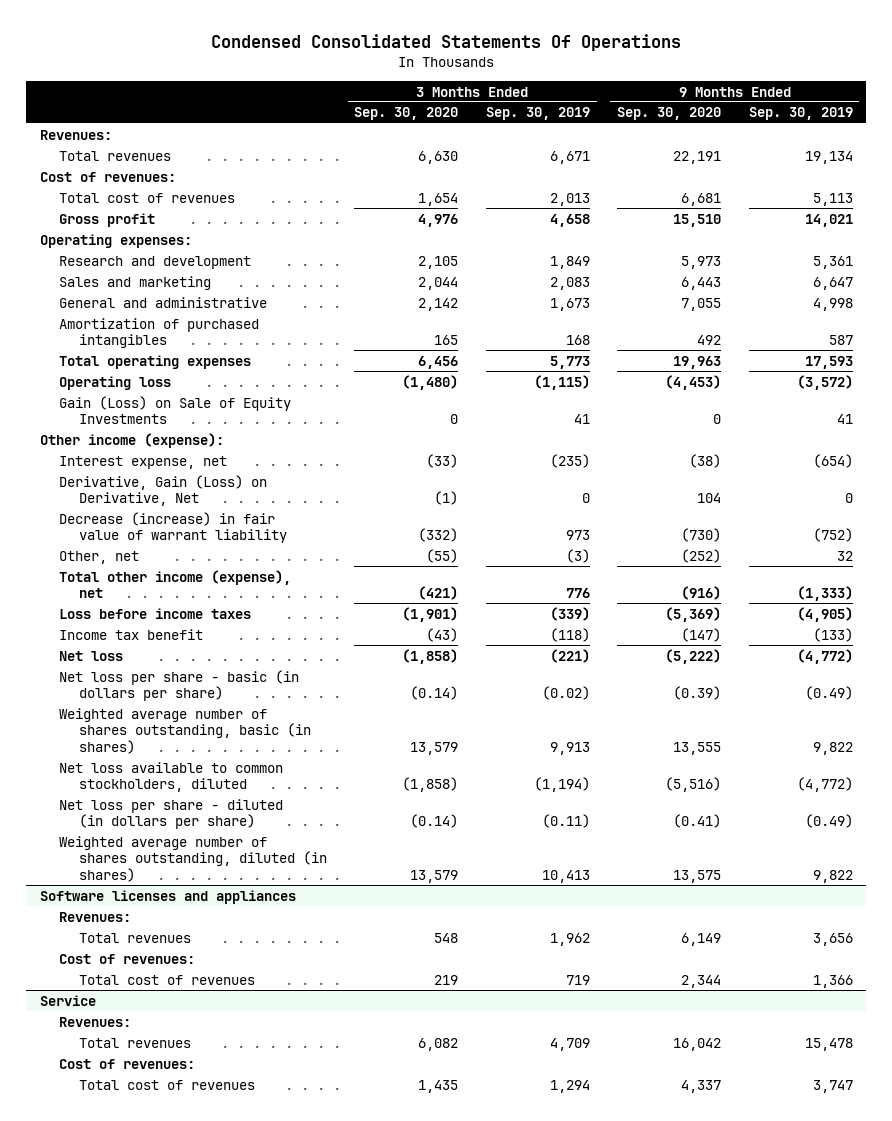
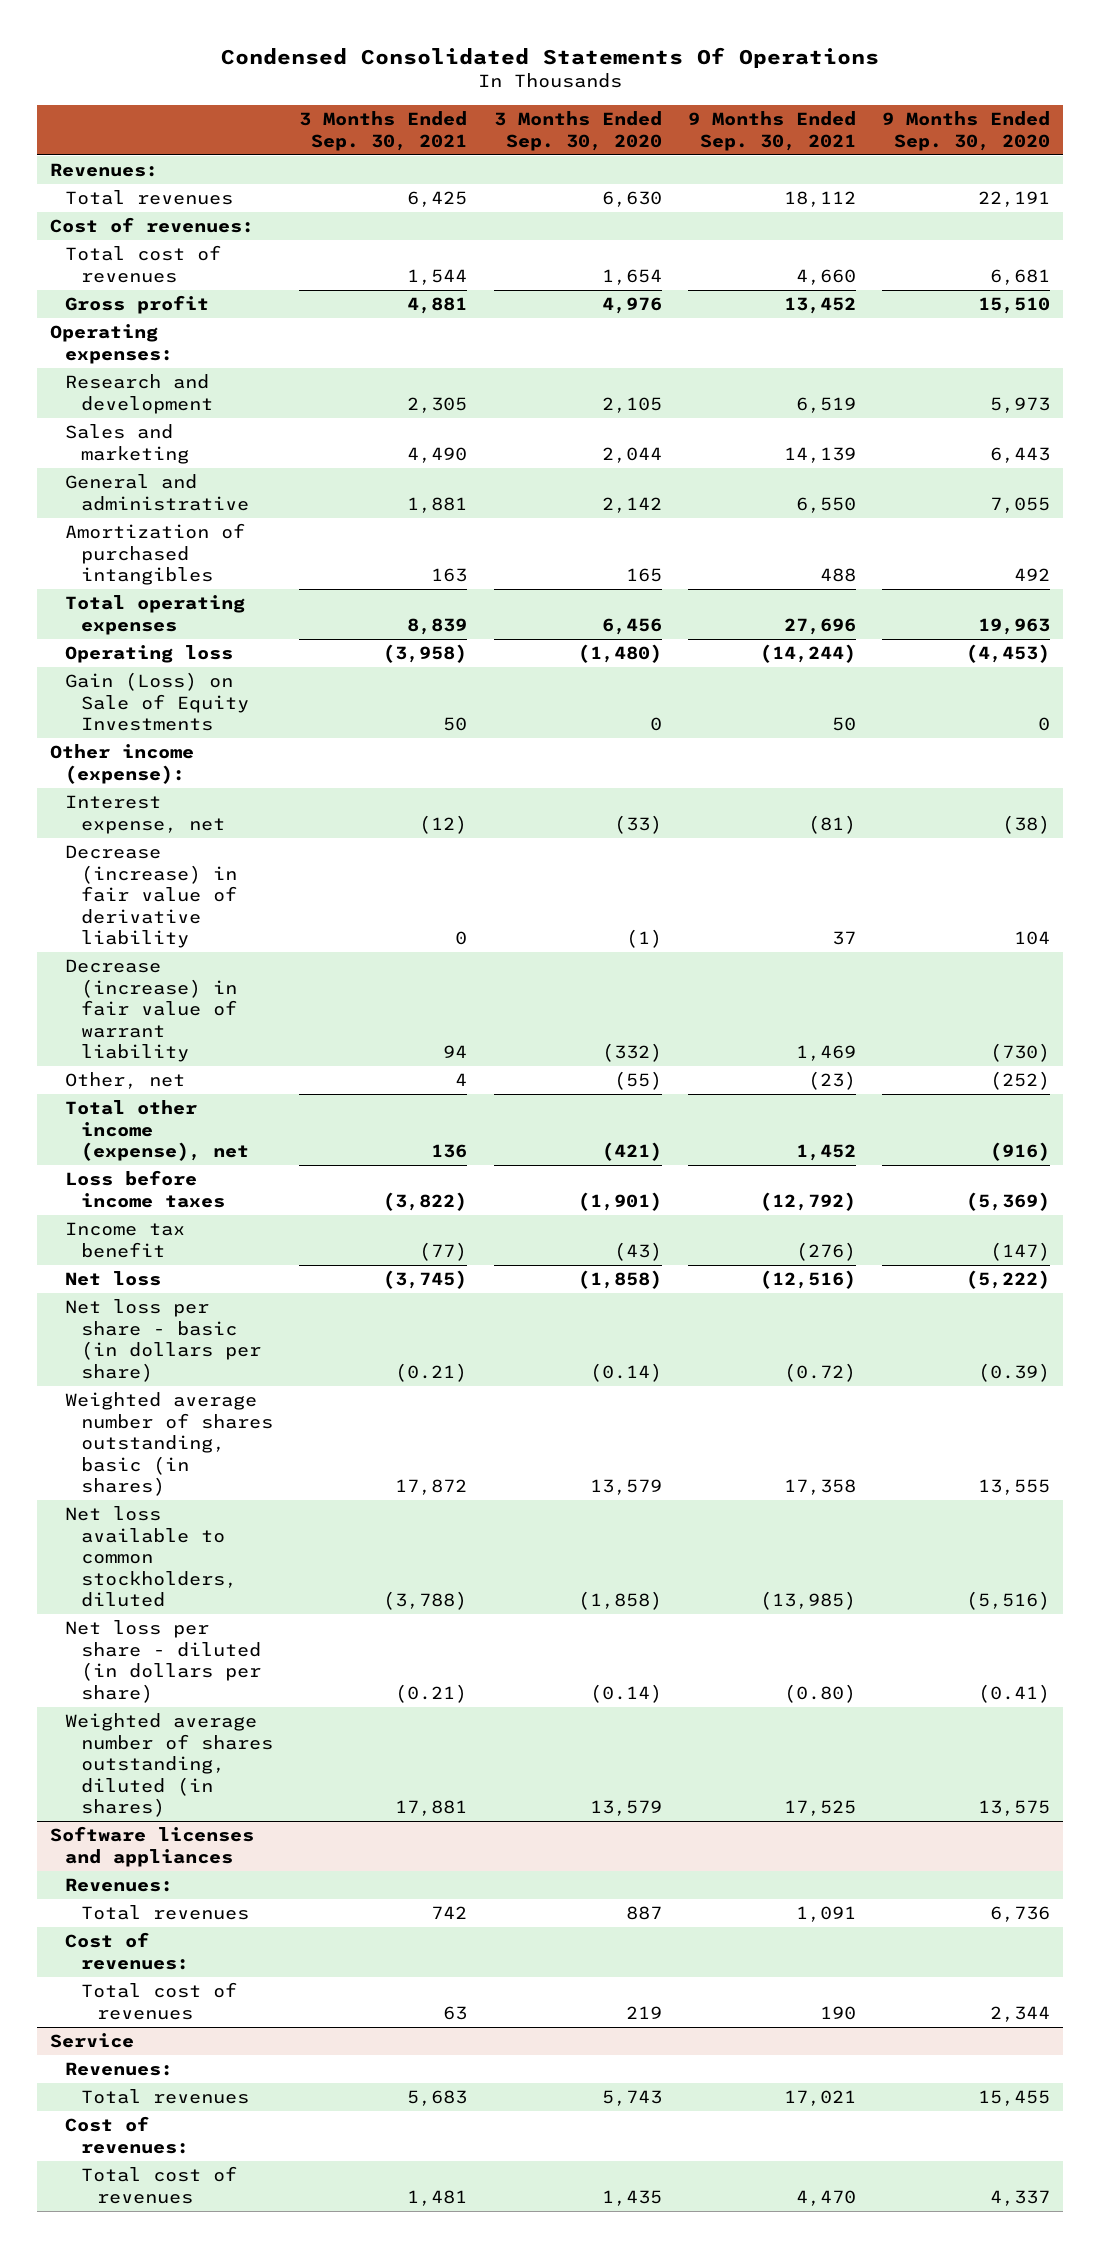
- | 3 Months Ended Sep. 30, 2020 | 3 Months Ended Sep. 30, 2019 | 9 Months Ended Sep. 30, 2020 | 9 Months Ended Sep. 30, 2019
+ | 3 Months Ended Sep. 30, 2021 | 3 Months Ended Sep. 30, 2020 | 9 Months Ended Sep. 30, 2021 | 9 Months Ended Sep. 30, 2020
- Derivative, Gain (Loss) on Derivative, Net | (1) | 0 | 104 | 0
+ Decrease (increase) in fair value of derivative liability | 0 | (1) | 37 | 104
@ Software licenses and appliances
- Total revenues | 548 | 1,962 | 6,149 | 3,656
+ Total revenues | 742 | 887 | 1,091 | 6,736
@ Service
- Total revenues | 6,082 | 4,709 | 16,042 | 15,478
+ Total revenues | 5,683 | 5,743 | 17,021 | 15,455

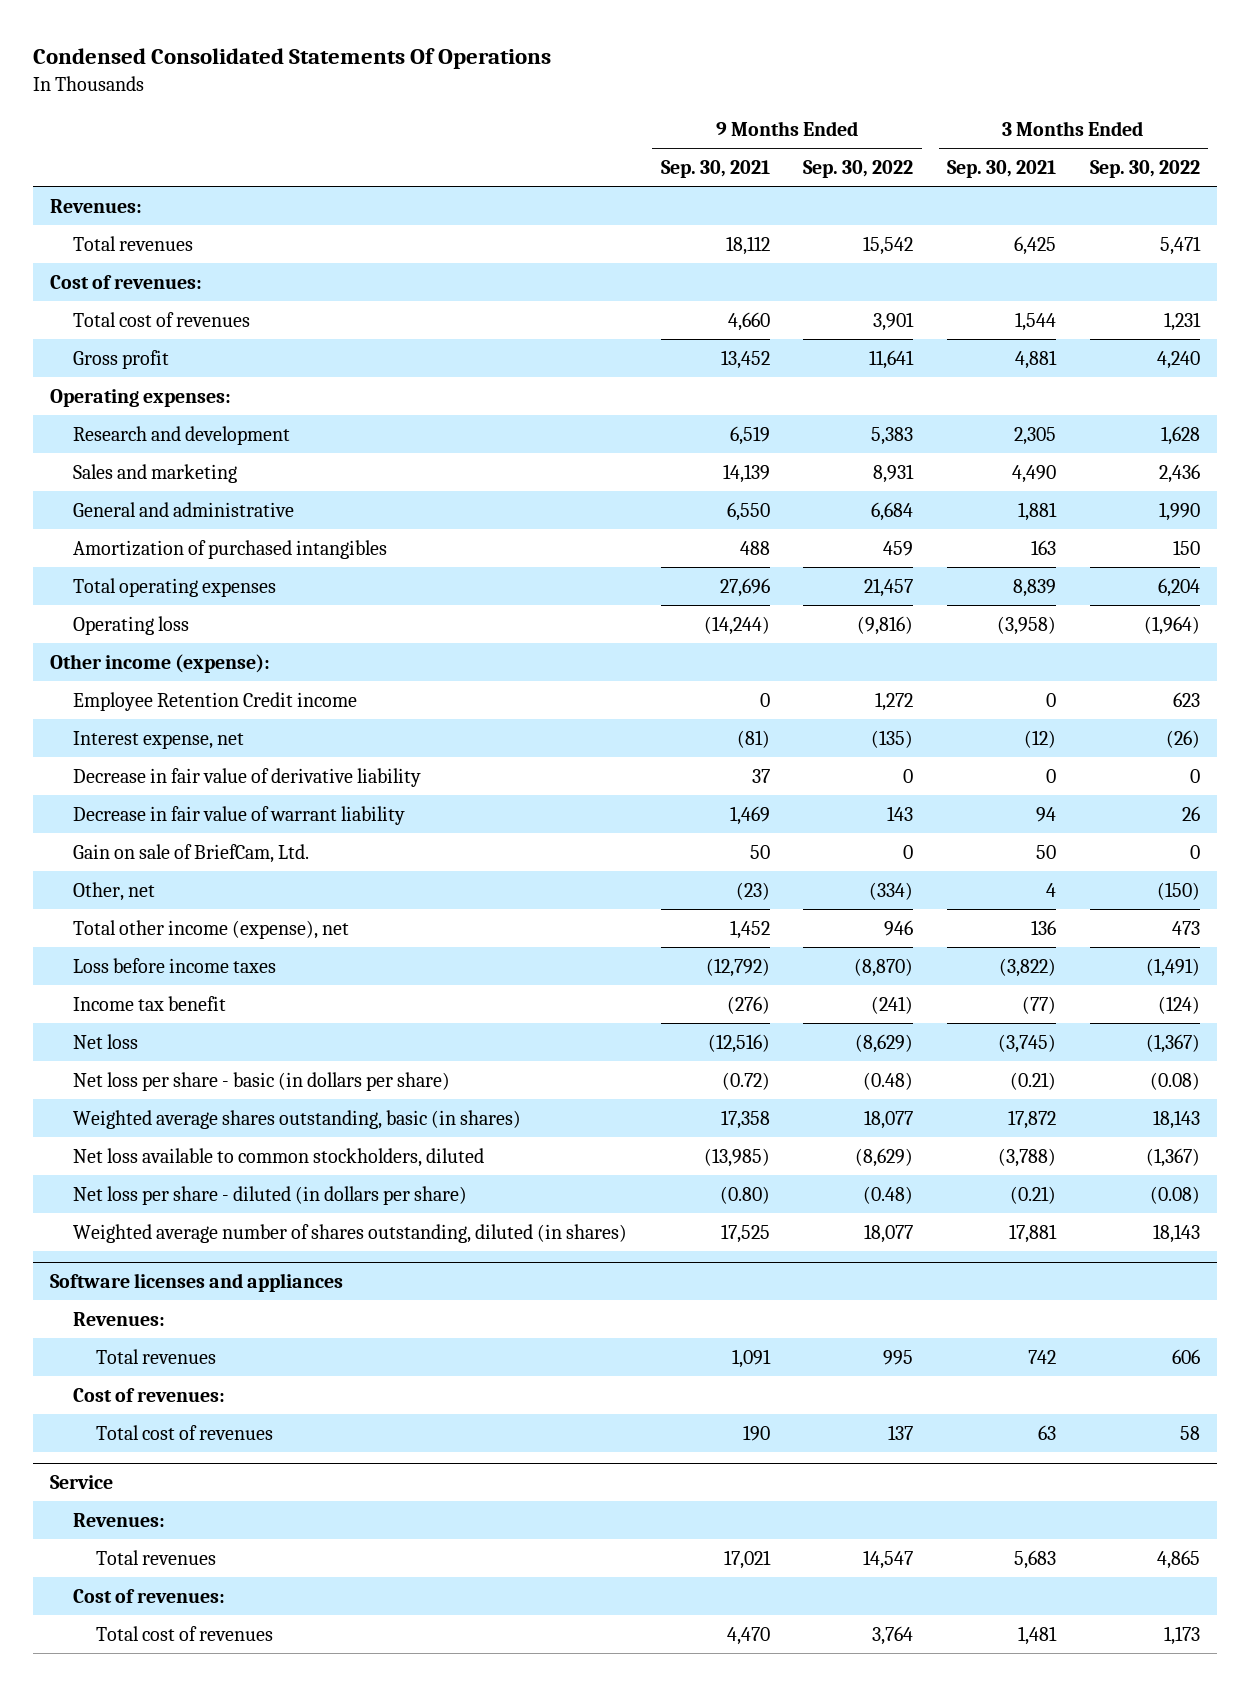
- | 3 Months Ended Sep. 30, 2021 | 3 Months Ended Sep. 30, 2020 | 9 Months Ended Sep. 30, 2021 | 9 Months Ended Sep. 30, 2020
+ | 9 Months Ended Sep. 30, 2021 | 9 Months Ended Sep. 30, 2022 | 3 Months Ended Sep. 30, 2021 | 3 Months Ended Sep. 30, 2022
- Gain (Loss) on Sale of Equity Investments | 50 | 0 | 50 | 0
+ Employee Retention Credit income | 0 | 1,272 | 0 | 623
- Decrease (increase) in fair value of derivative liability | 0 | (1) | 37 | 104
- Decrease (increase) in fair value of warrant liability | 94 | (332) | 1,469 | (730)
+ Decrease in fair value of derivative liability | 37 | 0 | 0 | 0
+ Decrease in fair value of warrant liability | 1,469 | 143 | 94 | 26
+ Gain on sale of BriefCam, Ltd. | 50 | 0 | 50 | 0
- Weighted average number of shares outstanding, basic (in shares) | 17,872 | 13,579 | 17,358 | 13,555
+ Weighted average shares outstanding, basic (in shares) | 17,358 | 18,077 | 17,872 | 18,143

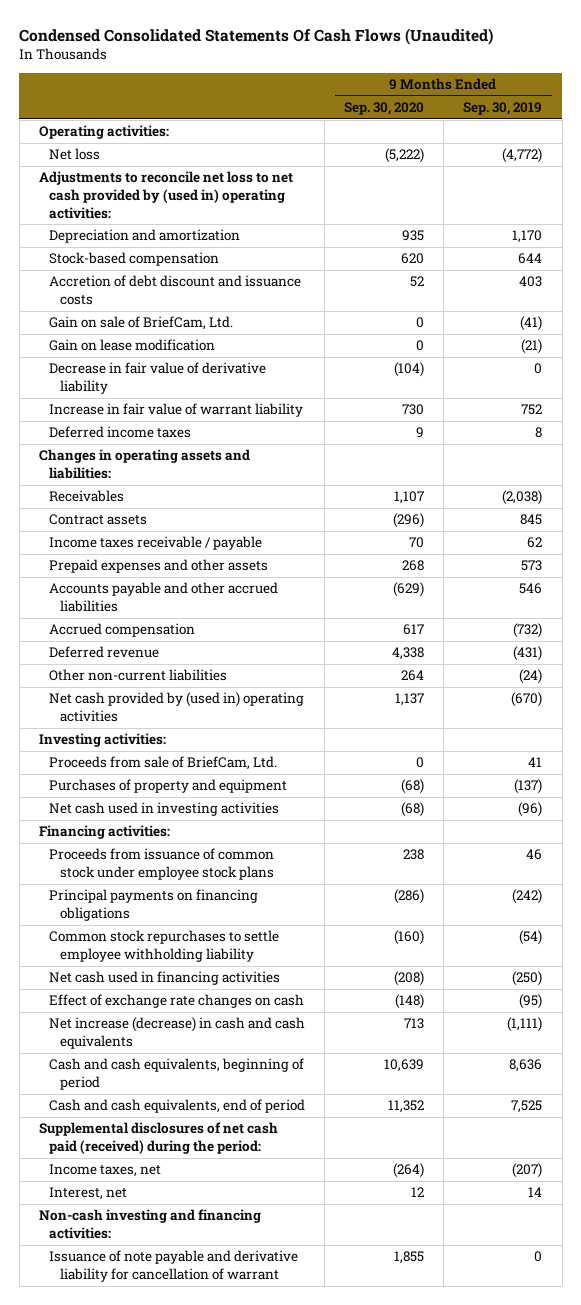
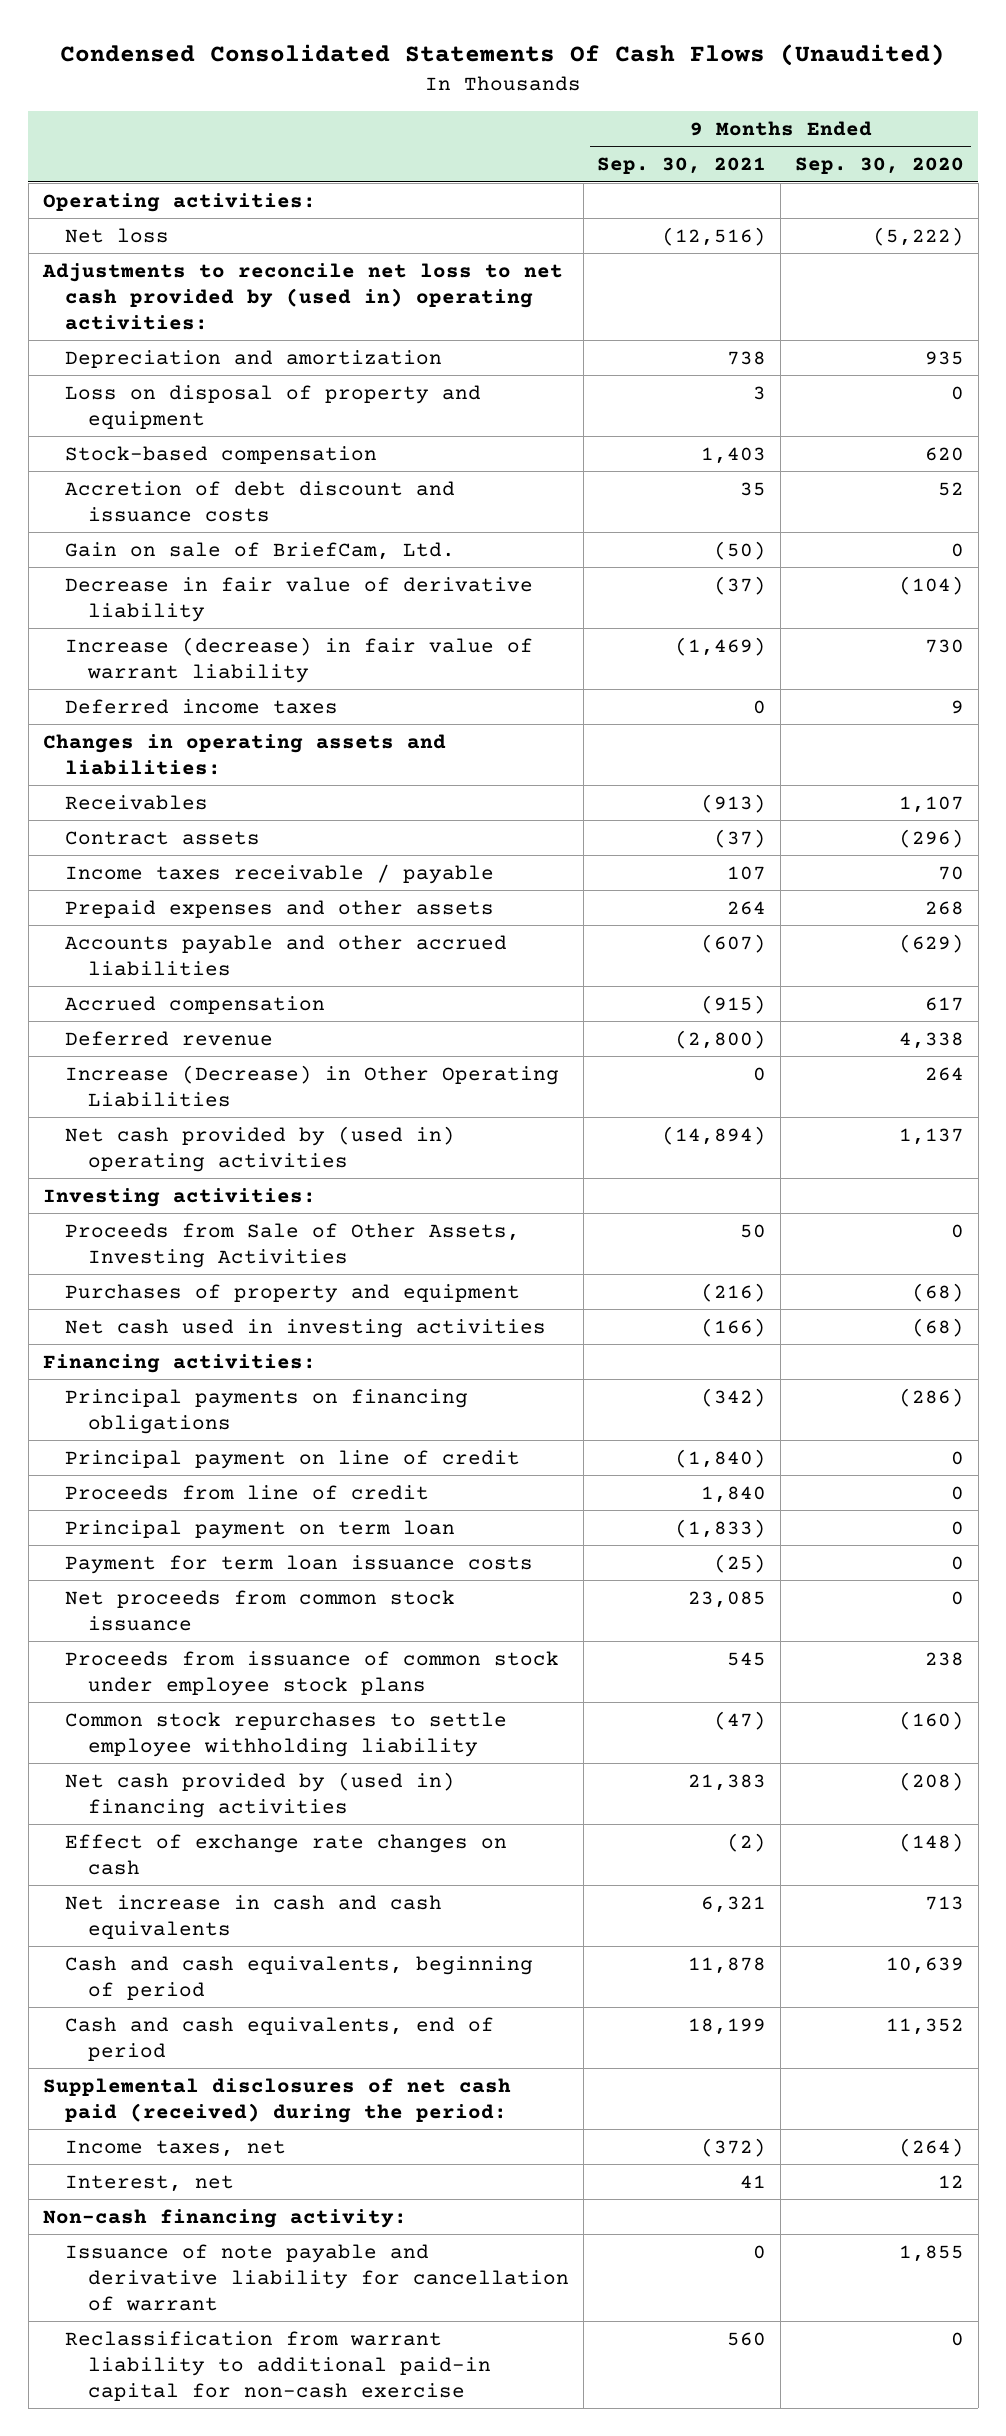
- | 9 Months Ended Sep. 30, 2020 | 9 Months Ended Sep. 30, 2019
+ | 9 Months Ended Sep. 30, 2021 | 9 Months Ended Sep. 30, 2020
+ Loss on disposal of property and equipment | 3 | 0
- Gain on lease modification | 0 | (21)
- Increase in fair value of warrant liability | 730 | 752
+ Increase (decrease) in fair value of warrant liability | (1,469) | 730
- Other non-current liabilities | 264 | (24)
+ Increase (Decrease) in Other Operating Liabilities | 0 | 264
- Proceeds from sale of BriefCam, Ltd. | 0 | 41
+ Proceeds from Sale of Other Assets, Investing Activities | 50 | 0
+ Principal payment on line of credit | (1,840) | 0
+ Proceeds from line of credit | 1,840 | 0
+ Principal payment on term loan | (1,833) | 0
+ Payment for term loan issuance costs | (25) | 0
+ Net proceeds from common stock issuance | 23,085 | 0
moved down: Proceeds from issuance of common stock under employee stock plans | 545 | 238
- Net cash used in financing activities | (208) | (250)
+ Net cash provided by (used in) financing activities | 21,383 | (208)
- Net increase (decrease) in cash and cash equivalents | 713 | (1,111)
+ Net increase in cash and cash equivalents | 6,321 | 713
- Non-cash investing and financing activities:
+ Non-cash financing activity:
+ Reclassification from warrant liability to additional paid-in capital for non-cash exercise | 560 | 0

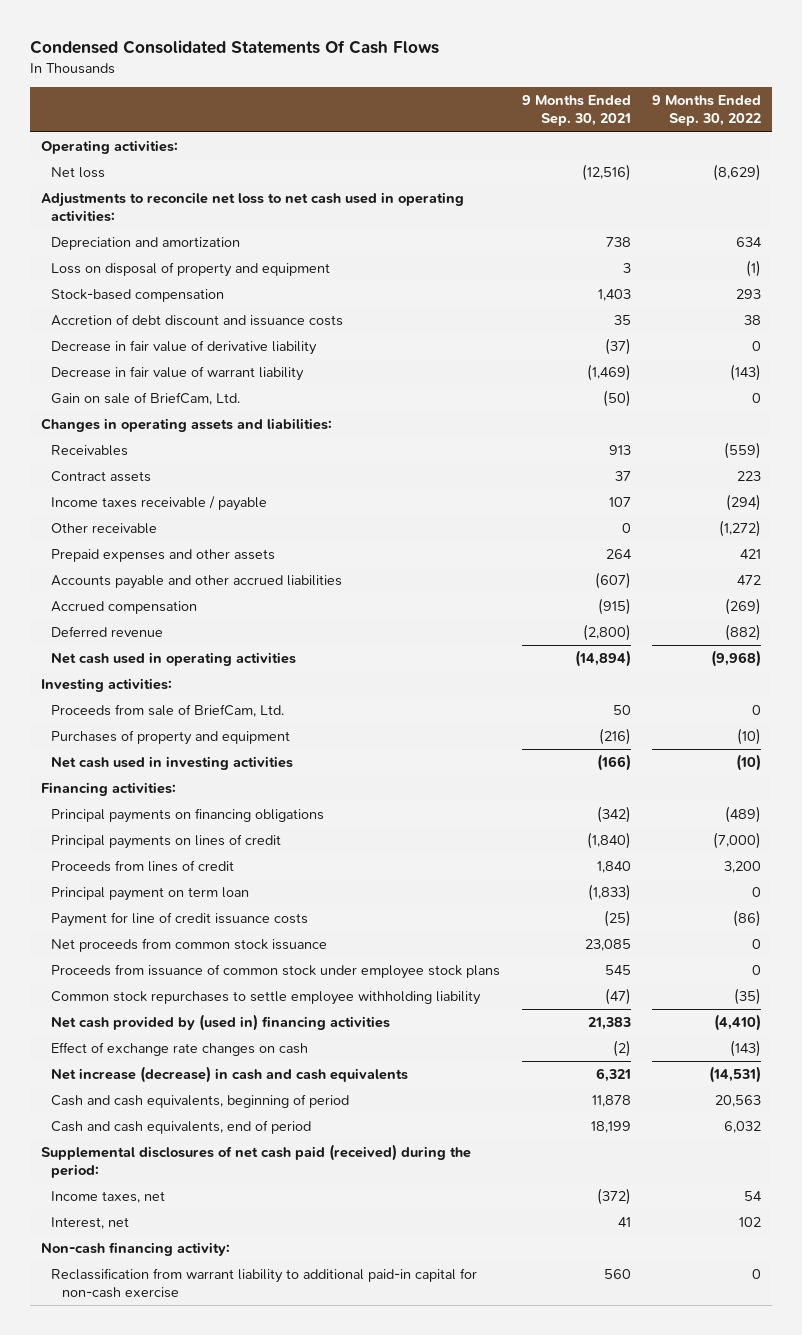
- Condensed Consolidated Statements Of Cash Flows (Unaudited)
+ Condensed Consolidated Statements Of Cash Flows
- | 9 Months Ended Sep. 30, 2021 | 9 Months Ended Sep. 30, 2020
+ | 9 Months Ended Sep. 30, 2021 | 9 Months Ended Sep. 30, 2022
- Adjustments to reconcile net loss to net cash provided by (used in) operating activities:
+ Adjustments to reconcile net loss to net cash used in operating activities:
- Increase (decrease) in fair value of warrant liability | (1,469) | 730
- Deferred income taxes | 0 | 9
+ Decrease in fair value of warrant liability | (1,469) | (143)
moved down: Gain on sale of BriefCam, Ltd. | (50) | 0
- Receivables | (913) | 1,107
- Contract assets | (37) | (296)
+ Receivables | 913 | (559)
+ Contract assets | 37 | 223
+ Other receivable | 0 | (1,272)
- Increase (Decrease) in Other Operating Liabilities | 0 | 264
- Net cash provided by (used in) operating activities | (14,894) | 1,137
+ Net cash used in operating activities | (14,894) | (9,968)
- Proceeds from Sale of Other Assets, Investing Activities | 50 | 0
+ Proceeds from sale of BriefCam, Ltd. | 50 | 0
- Principal payment on line of credit | (1,840) | 0
- Proceeds from line of credit | 1,840 | 0
+ Principal payments on lines of credit | (1,840) | (7,000)
+ Proceeds from lines of credit | 1,840 | 3,200
- Payment for term loan issuance costs | (25) | 0
+ Payment for line of credit issuance costs | (25) | (86)
- Net increase in cash and cash equivalents | 6,321 | 713
+ Net increase (decrease) in cash and cash equivalents | 6,321 | (14,531)
- Issuance of note payable and derivative liability for cancellation of warrant | 0 | 1,855

